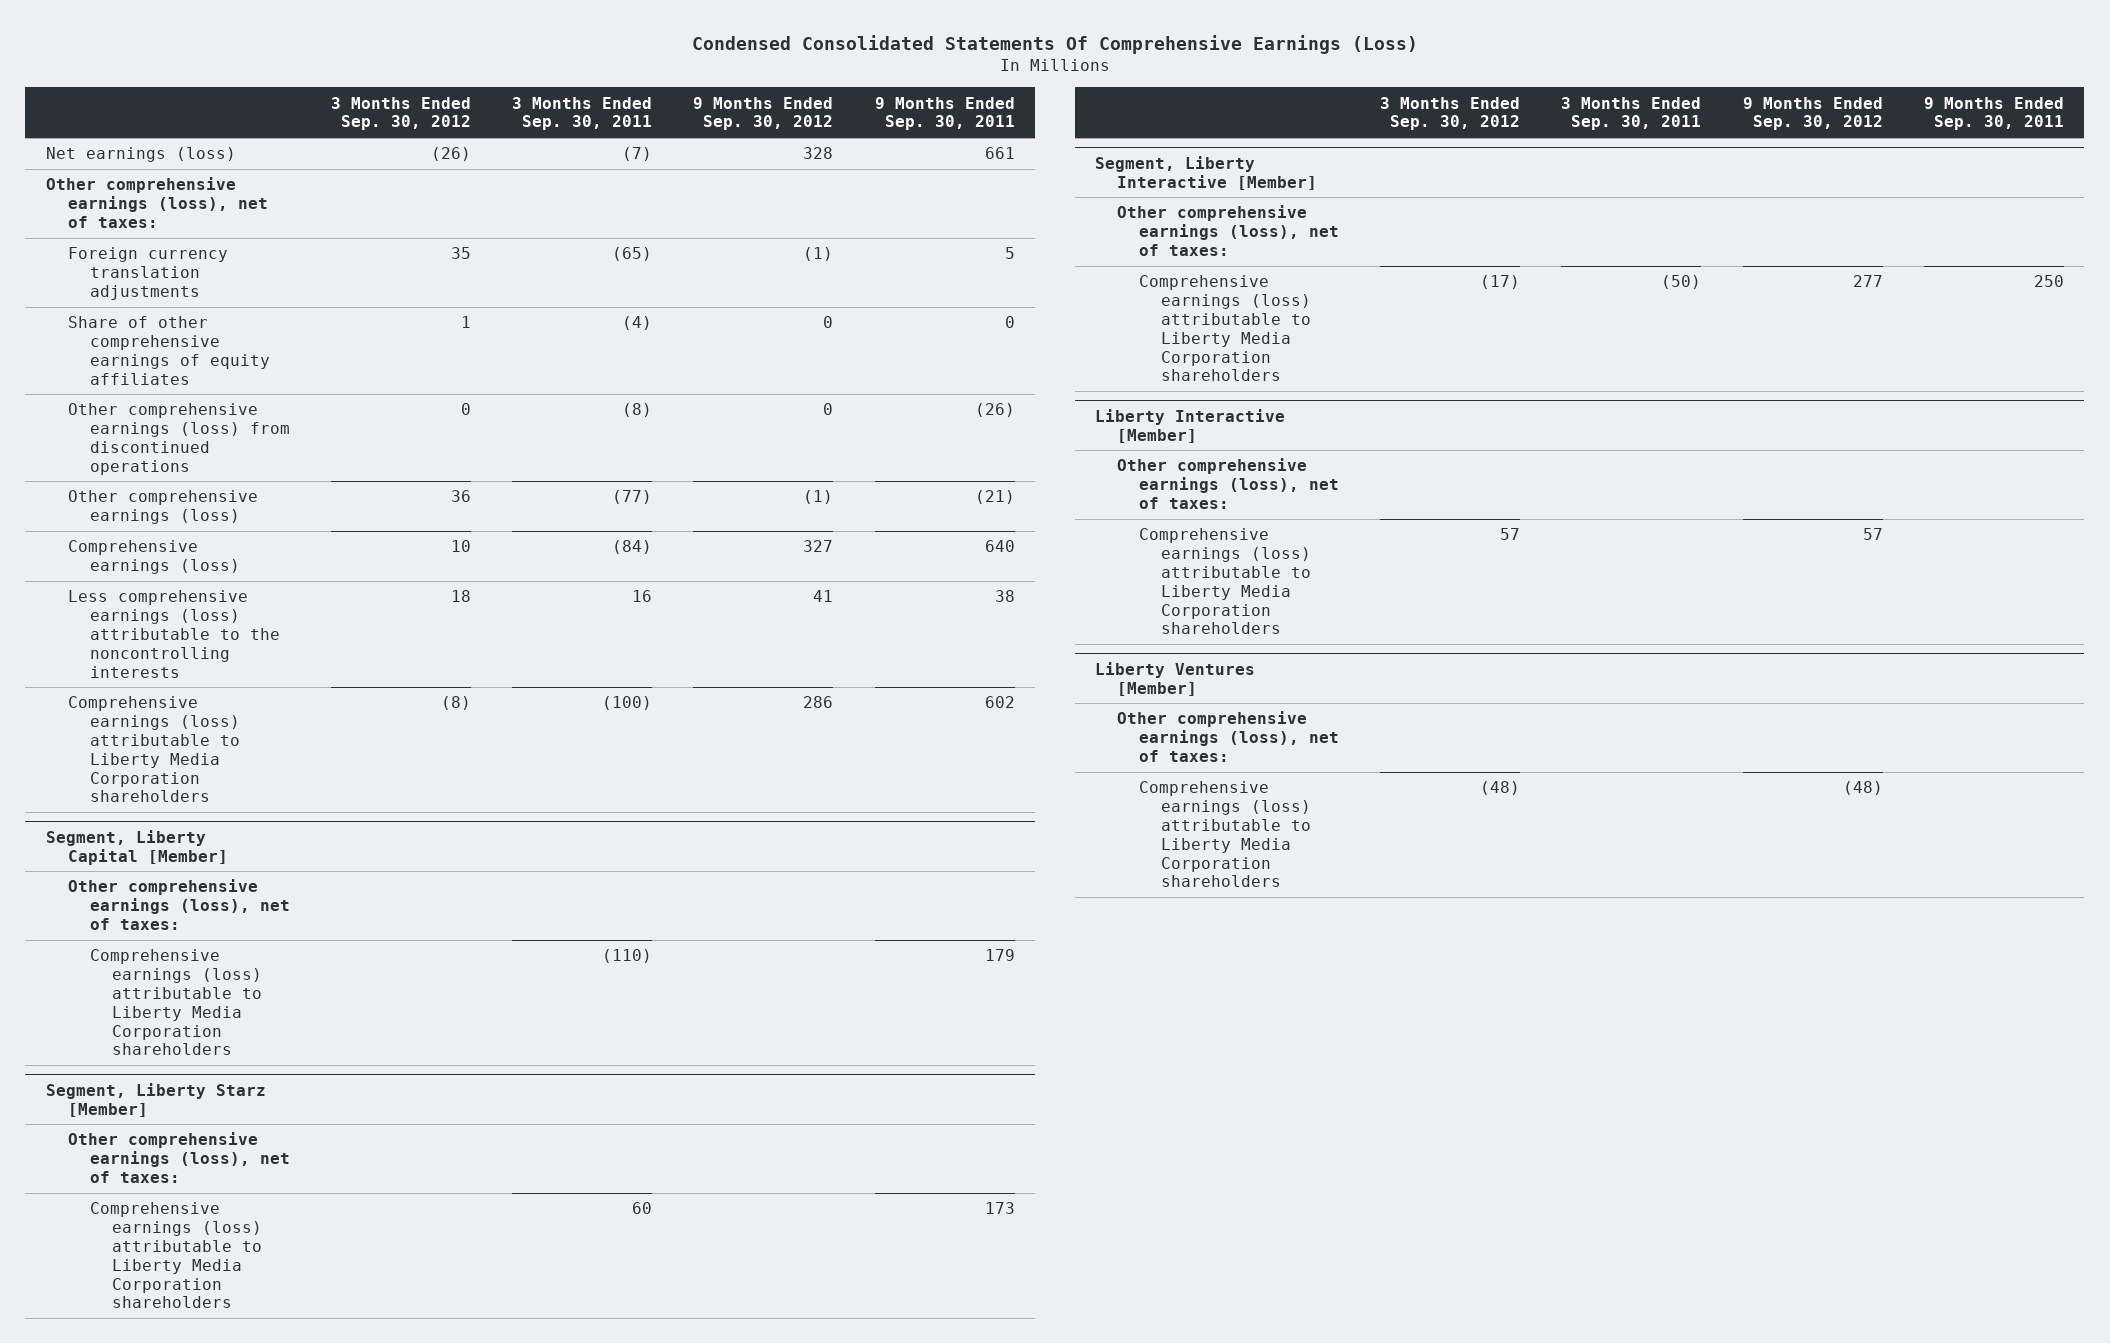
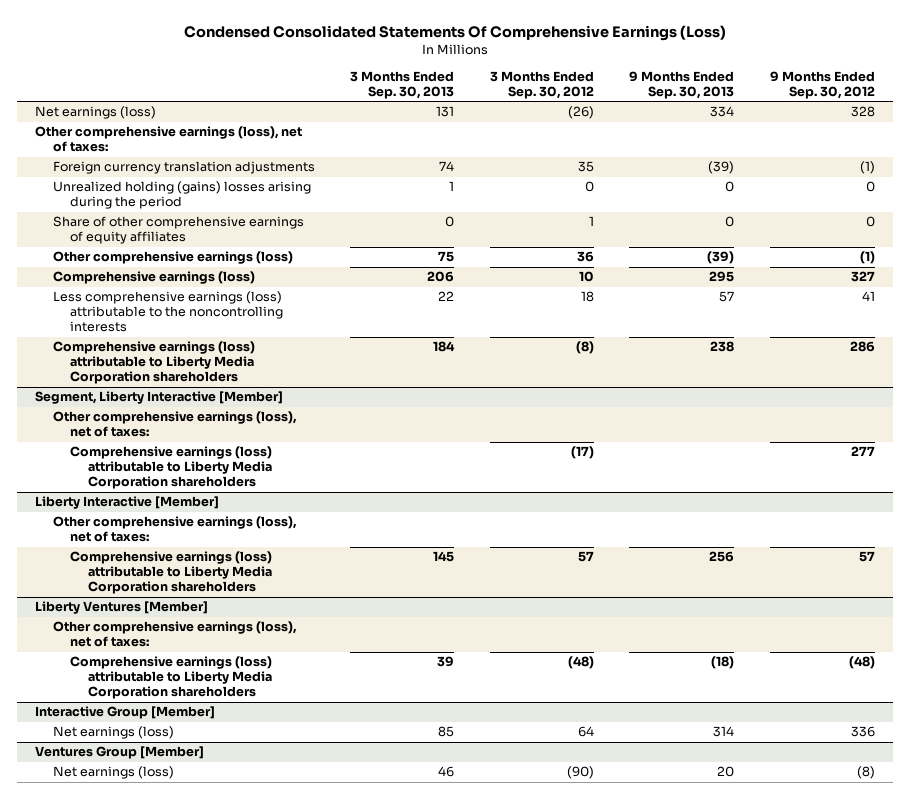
- | 3 Months Ended Sep. 30, 2012 | 3 Months Ended Sep. 30, 2011 | 9 Months Ended Sep. 30, 2012 | 9 Months Ended Sep. 30, 2011
+ | 3 Months Ended Sep. 30, 2013 | 3 Months Ended Sep. 30, 2012 | 9 Months Ended Sep. 30, 2013 | 9 Months Ended Sep. 30, 2012
+ Unrealized holding (gains) losses arising during the period | 1 | 0 | 0 | 0
- Other comprehensive earnings (loss) from discontinued operations | 0 | (8) | 0 | (26)
- Segment, Liberty Capital [Member]
- Other comprehensive earnings (loss), net of taxes:
- Comprehensive earnings (loss) attributable to Liberty Media Corporation shareholders | | (110) | | 179
- Segment, Liberty Starz [Member]
- Other comprehensive earnings (loss), net of taxes:
- Comprehensive earnings (loss) attributable to Liberty Media Corporation shareholders | | 60 | | 173
+ Interactive Group [Member]
+ Net earnings (loss) | 85 | 64 | 314 | 336
+ Ventures Group [Member]
+ Net earnings (loss) | 46 | (90) | 20 | (8)

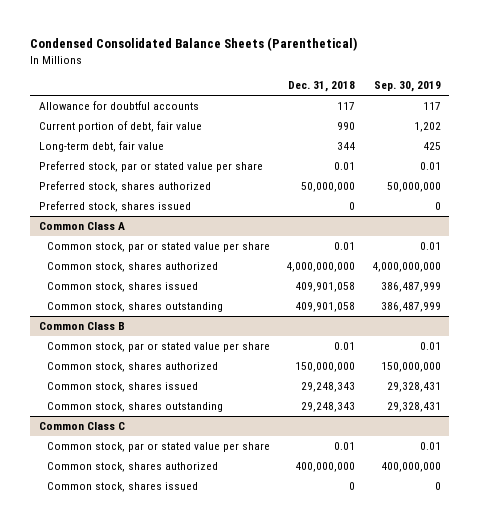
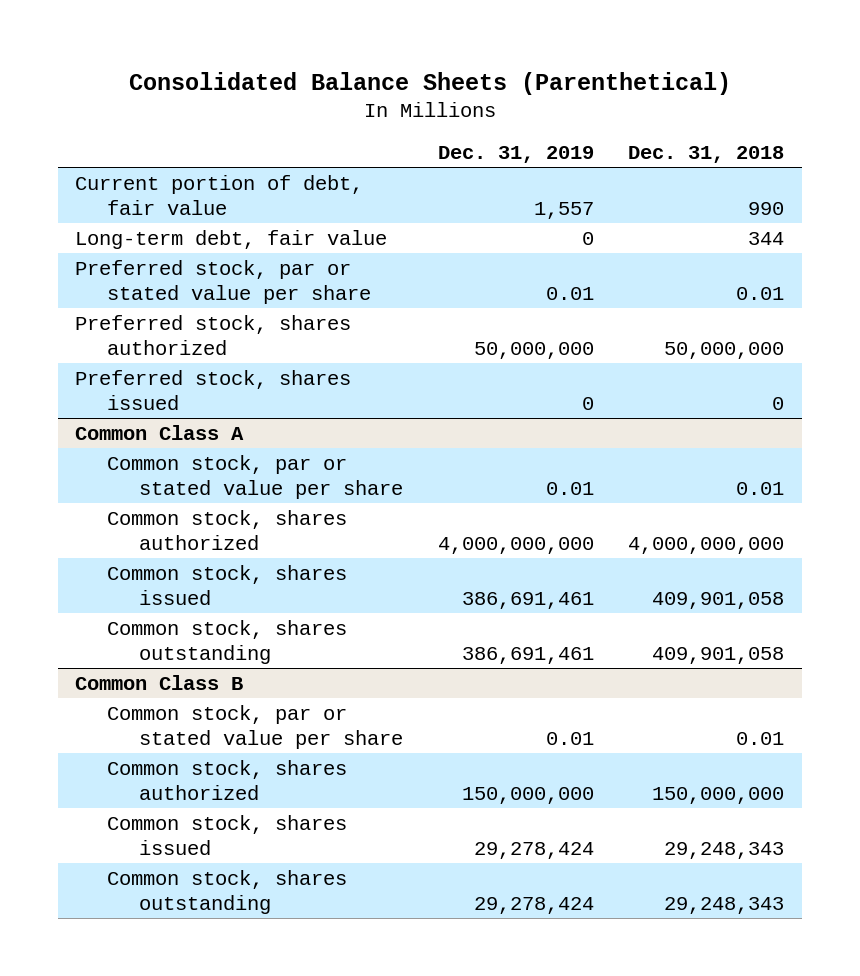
- Condensed Consolidated Balance Sheets (Parenthetical)
+ Consolidated Balance Sheets (Parenthetical)
- | Dec. 31, 2018 | Sep. 30, 2019
+ | Dec. 31, 2019 | Dec. 31, 2018
- Allowance for doubtful accounts | 117 | 117
- Common Class C
- Common stock, par or stated value per share | 0.01 | 0.01
- Common stock, shares authorized | 400,000,000 | 400,000,000
- Common stock, shares issued | 0 | 0

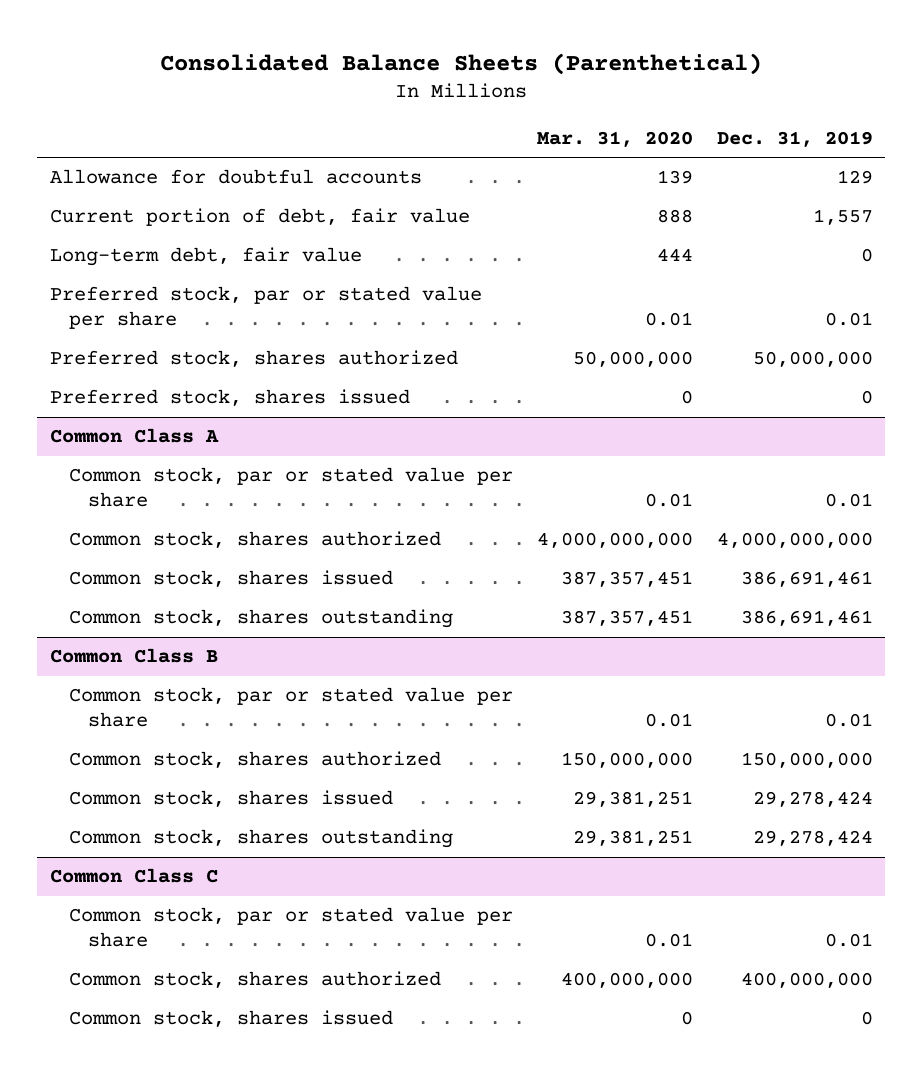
- | Dec. 31, 2019 | Dec. 31, 2018
+ | Mar. 31, 2020 | Dec. 31, 2019
+ Allowance for doubtful accounts | 139 | 129
+ Common Class C
+ Common stock, par or stated value per share | 0.01 | 0.01
+ Common stock, shares authorized | 400,000,000 | 400,000,000
+ Common stock, shares issued | 0 | 0

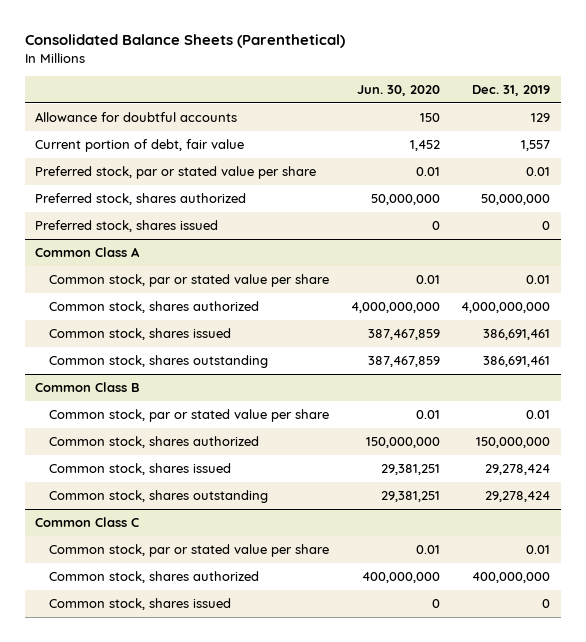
- | Mar. 31, 2020 | Dec. 31, 2019
+ | Jun. 30, 2020 | Dec. 31, 2019
- Long-term debt, fair value | 444 | 0

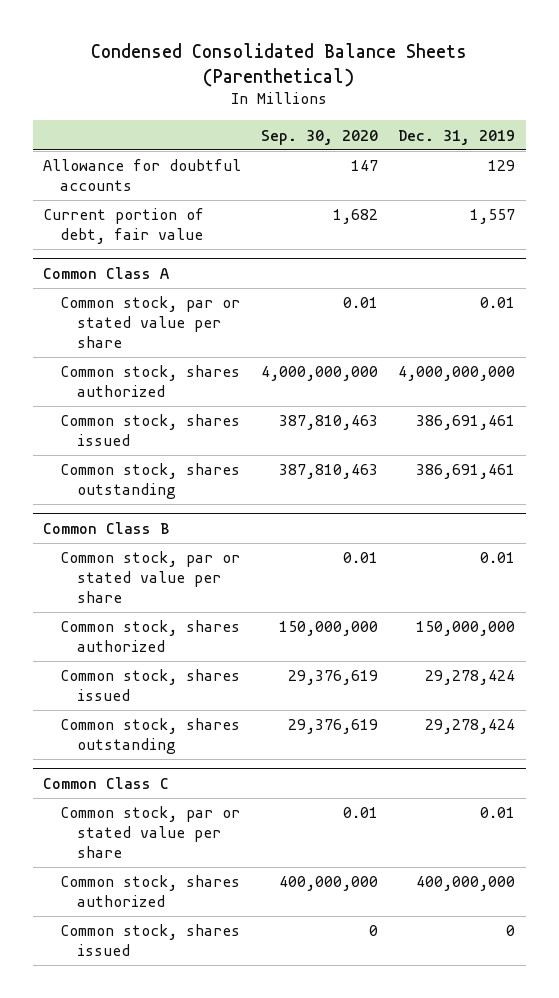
- Consolidated Balance Sheets (Parenthetical)
+ Condensed Consolidated Balance Sheets (Parenthetical)
- | Jun. 30, 2020 | Dec. 31, 2019
+ | Sep. 30, 2020 | Dec. 31, 2019
- Preferred stock, par or stated value per share | 0.01 | 0.01
- Preferred stock, shares authorized | 50,000,000 | 50,000,000
- Preferred stock, shares issued | 0 | 0

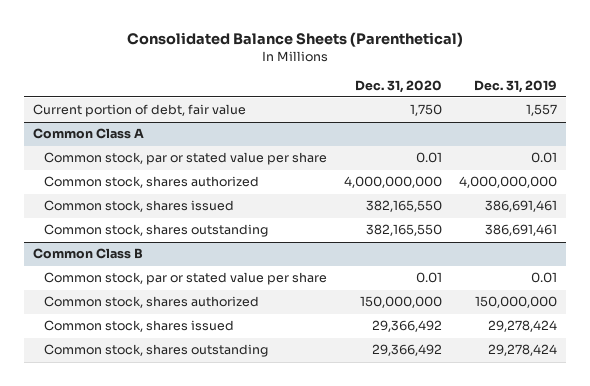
- Condensed Consolidated Balance Sheets (Parenthetical)
+ Consolidated Balance Sheets (Parenthetical)
- | Sep. 30, 2020 | Dec. 31, 2019
+ | Dec. 31, 2020 | Dec. 31, 2019
- Allowance for doubtful accounts | 147 | 129
- Common Class C
- Common stock, par or stated value per share | 0.01 | 0.01
- Common stock, shares authorized | 400,000,000 | 400,000,000
- Common stock, shares issued | 0 | 0

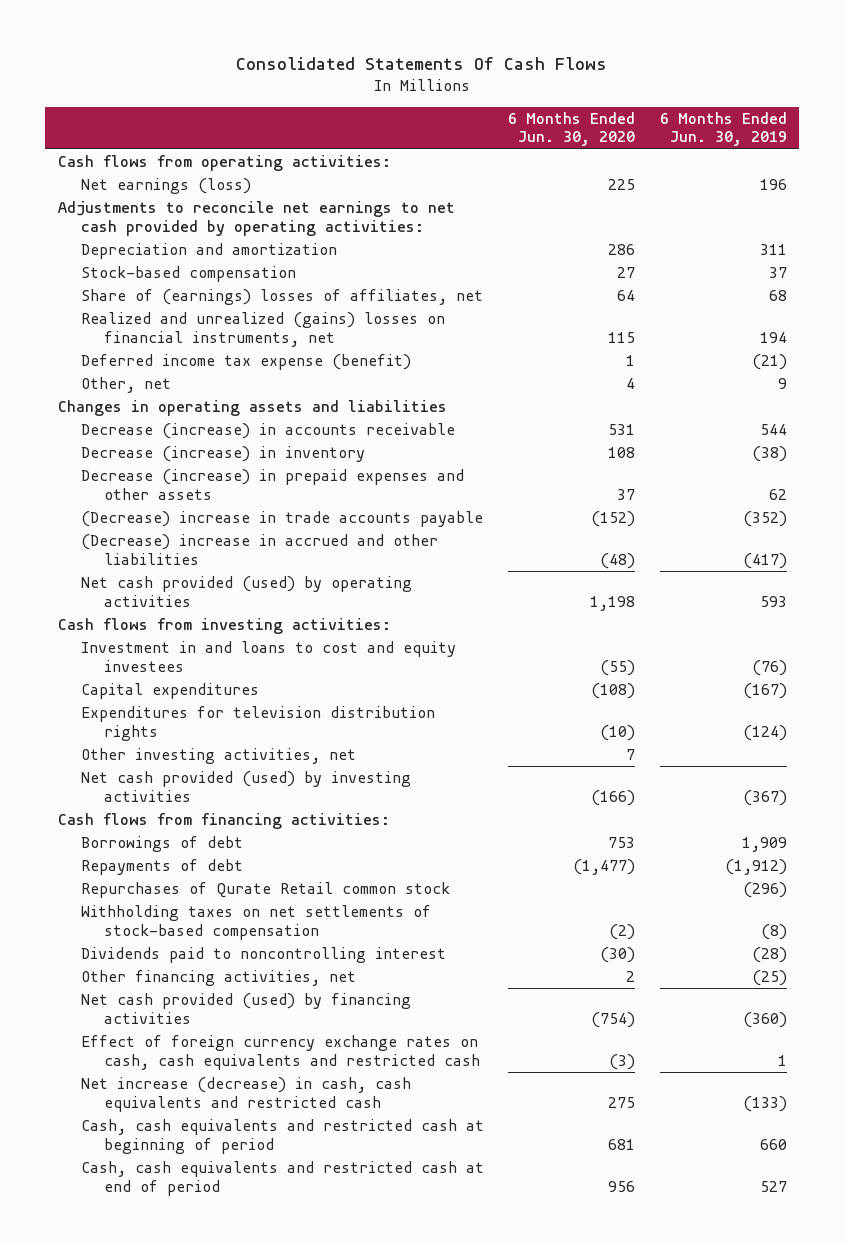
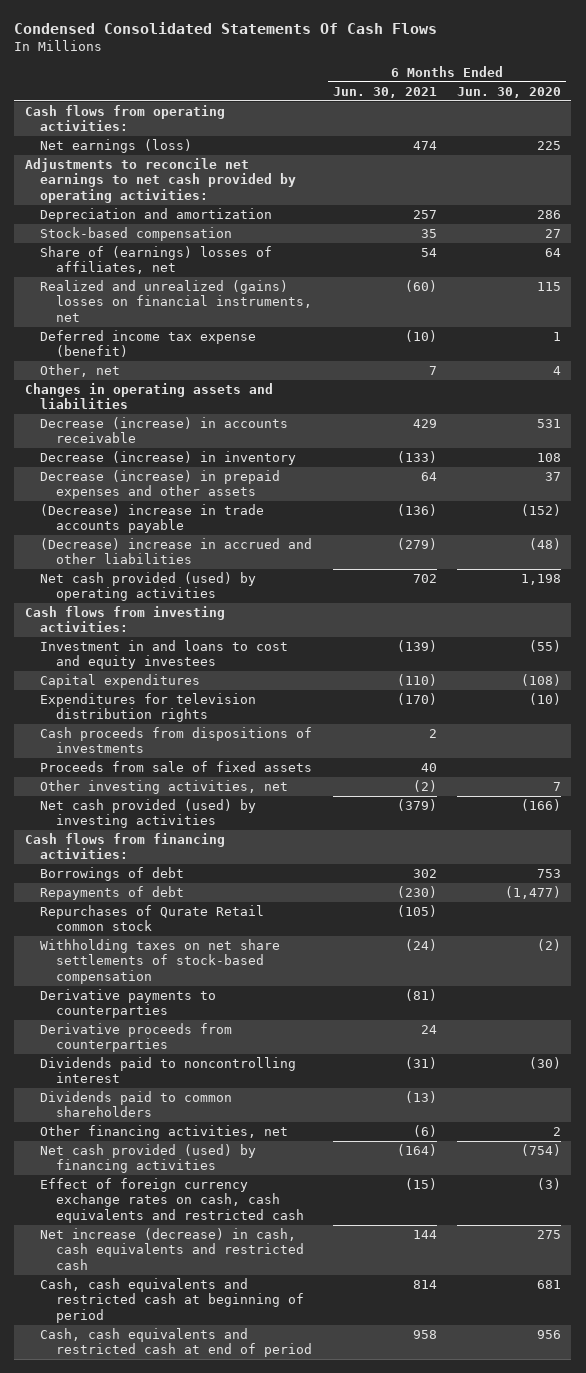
- Consolidated Statements Of Cash Flows
+ Condensed Consolidated Statements Of Cash Flows
- | 6 Months Ended Jun. 30, 2020 | 6 Months Ended Jun. 30, 2019
+ | 6 Months Ended Jun. 30, 2021 | 6 Months Ended Jun. 30, 2020
+ Cash proceeds from dispositions of investments | 2 |
+ Proceeds from sale of fixed assets | 40 |
- Withholding taxes on net settlements of stock-based compensation | (2) | (8)
+ Withholding taxes on net share settlements of stock-based compensation | (24) | (2)
+ Derivative payments to counterparties | (81) |
+ Derivative proceeds from counterparties | 24 |
+ Dividends paid to common shareholders | (13) |

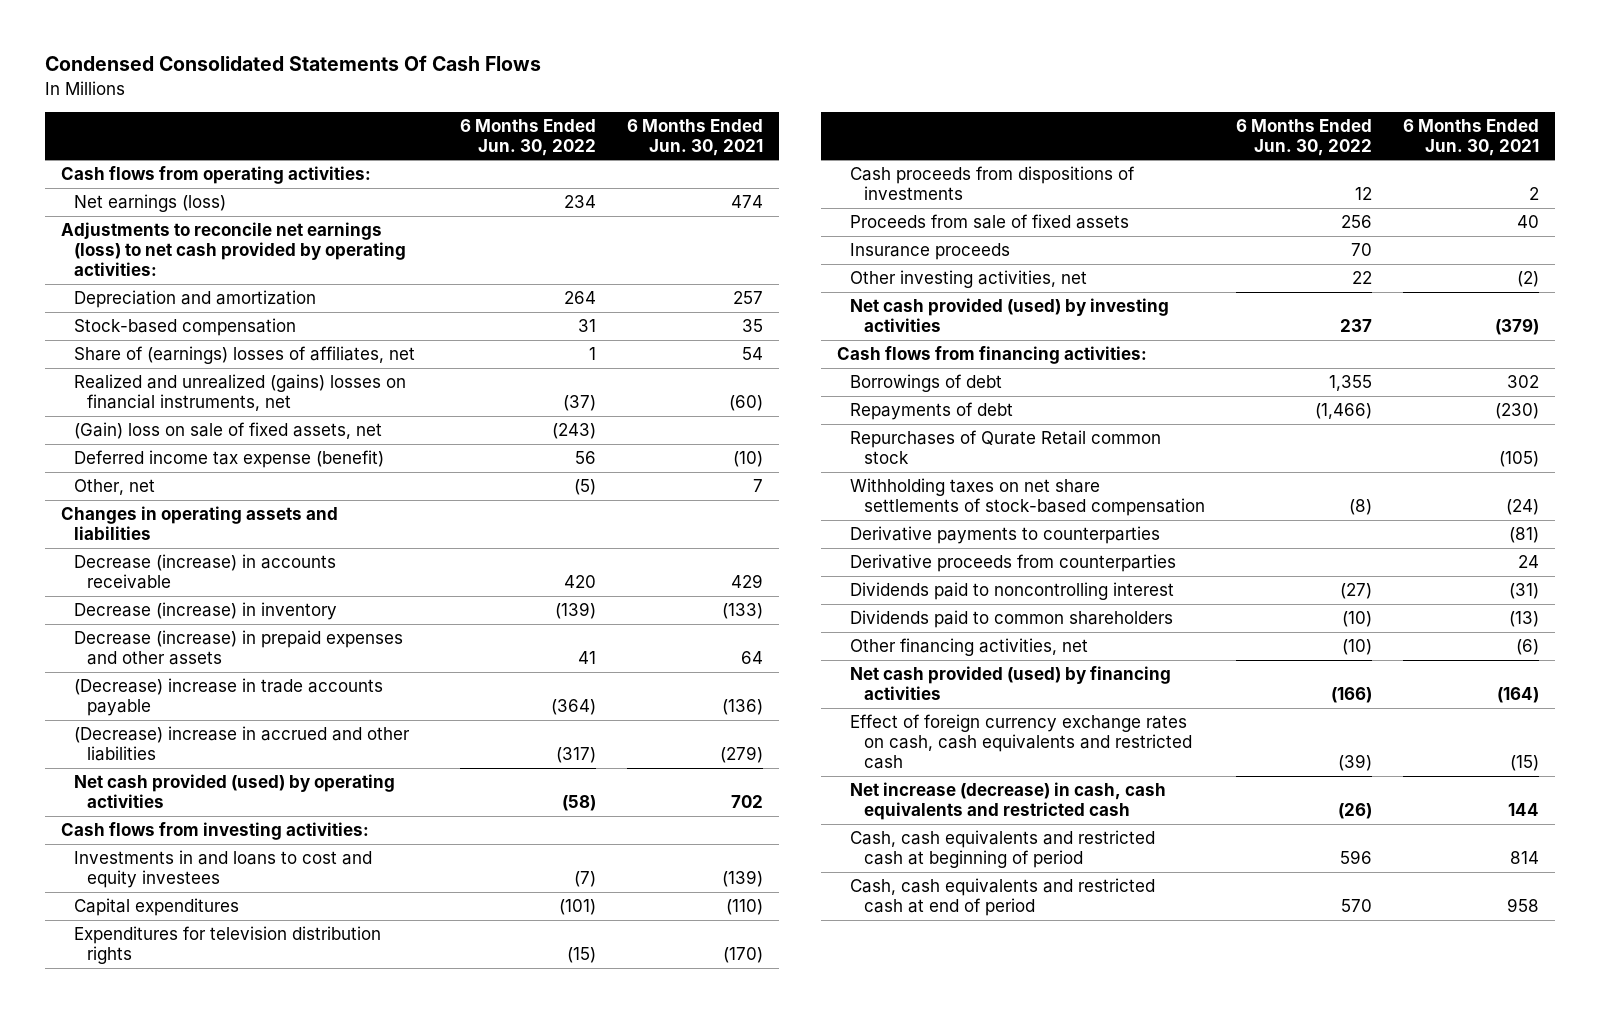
- | 6 Months Ended Jun. 30, 2021 | 6 Months Ended Jun. 30, 2020
+ | 6 Months Ended Jun. 30, 2022 | 6 Months Ended Jun. 30, 2021
- Adjustments to reconcile net earnings to net cash provided by operating activities:
+ Adjustments to reconcile net earnings (loss) to net cash provided by operating activities:
+ (Gain) loss on sale of fixed assets, net | (243) |
- Investment in and loans to cost and equity investees | (139) | (55)
+ Investments in and loans to cost and equity investees | (7) | (139)
+ Insurance proceeds | 70 |

